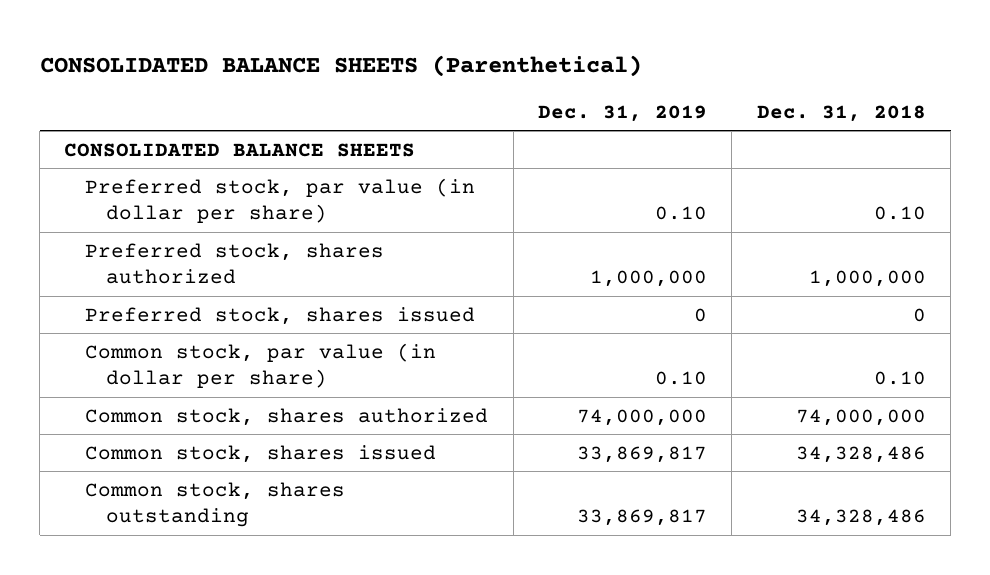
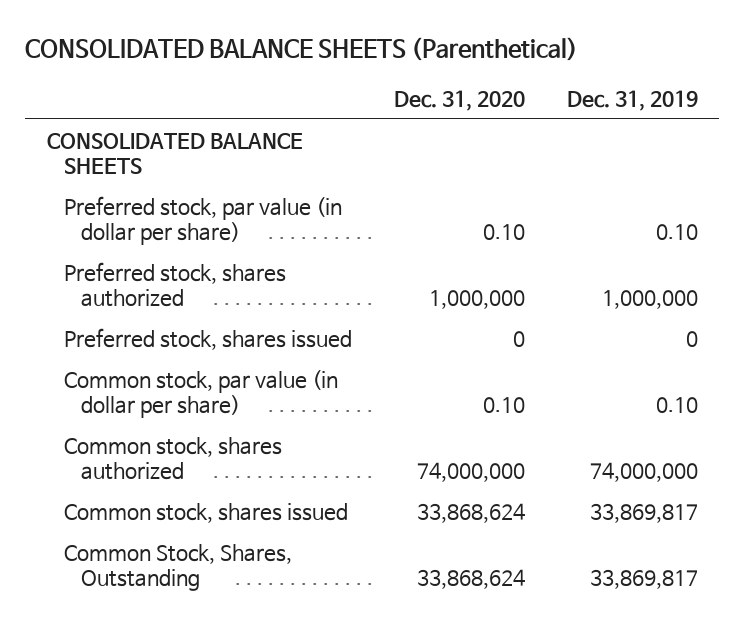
- | Dec. 31, 2019 | Dec. 31, 2018
+ | Dec. 31, 2020 | Dec. 31, 2019
- Common stock, shares outstanding | 33,869,817 | 34,328,486
+ Common Stock, Shares, Outstanding | 33,868,624 | 33,869,817

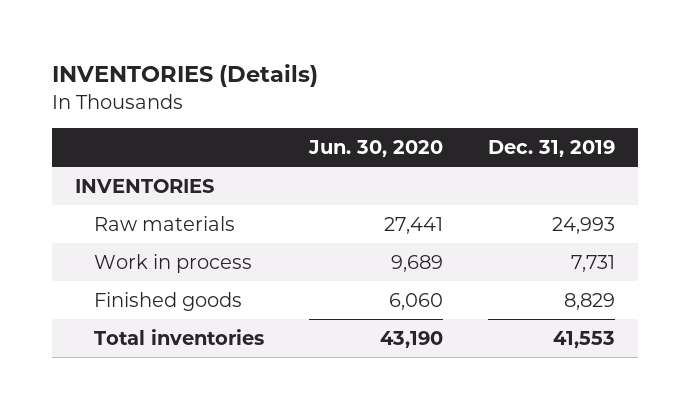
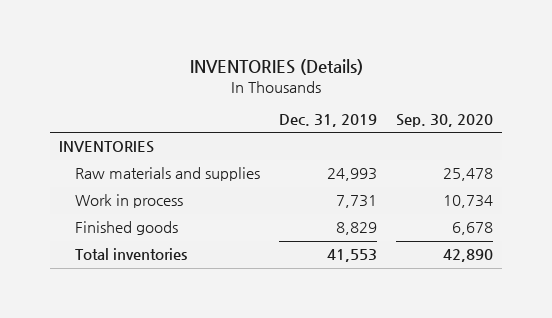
- | Jun. 30, 2020 | Dec. 31, 2019
+ | Dec. 31, 2019 | Sep. 30, 2020
- Raw materials | 27,441 | 24,993
+ Raw materials and supplies | 24,993 | 25,478

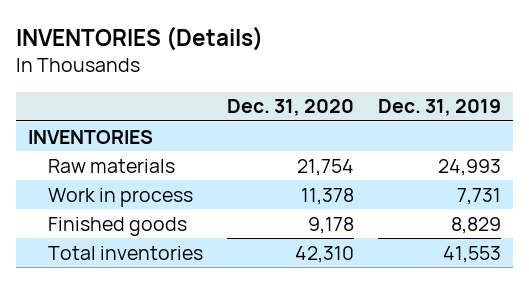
- | Dec. 31, 2019 | Sep. 30, 2020
+ | Dec. 31, 2020 | Dec. 31, 2019
- Raw materials and supplies | 24,993 | 25,478
+ Raw materials | 21,754 | 24,993

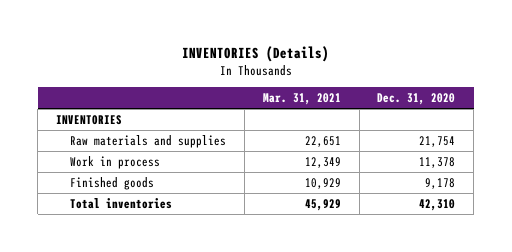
- | Dec. 31, 2020 | Dec. 31, 2019
+ | Mar. 31, 2021 | Dec. 31, 2020
- Raw materials | 21,754 | 24,993
+ Raw materials and supplies | 22,651 | 21,754

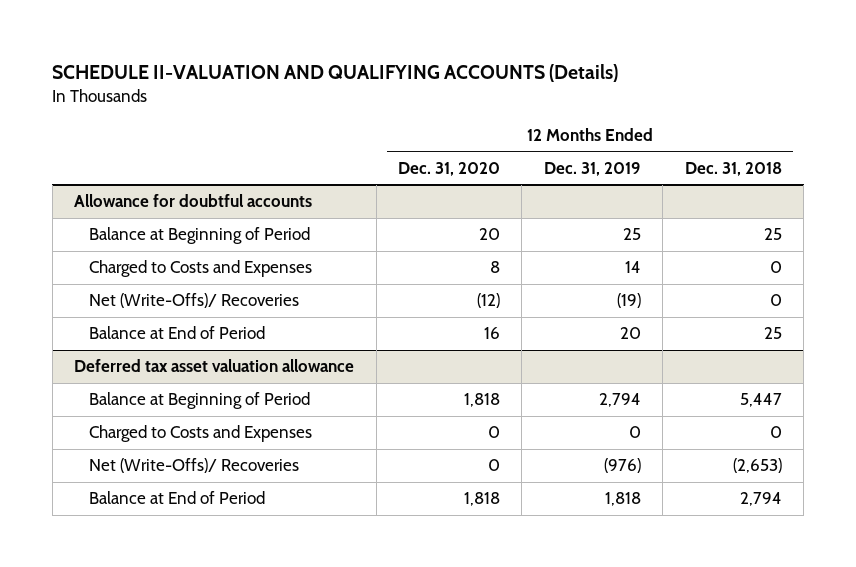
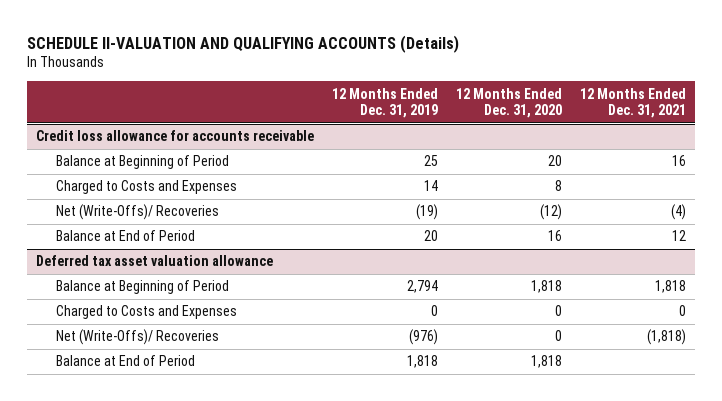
- | 12 Months Ended Dec. 31, 2020 | 12 Months Ended Dec. 31, 2019 | 12 Months Ended Dec. 31, 2018
+ | 12 Months Ended Dec. 31, 2019 | 12 Months Ended Dec. 31, 2020 | 12 Months Ended Dec. 31, 2021
- Allowance for doubtful accounts
+ Credit loss allowance for accounts receivable

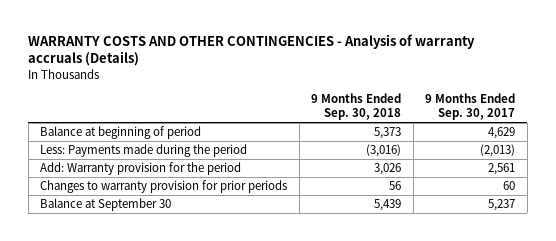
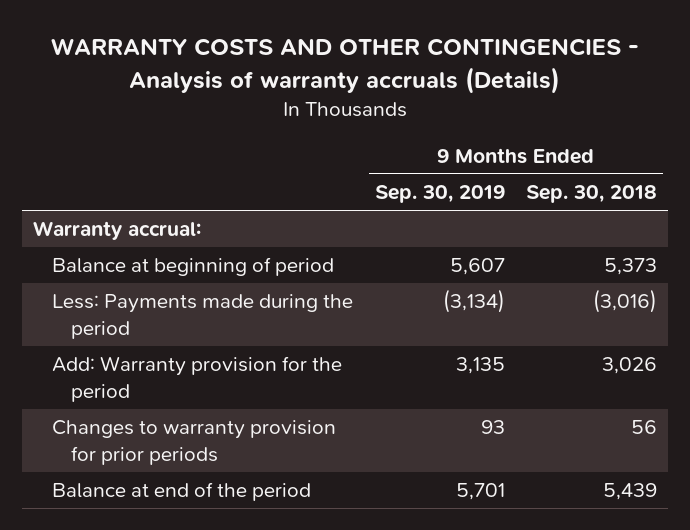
- | 9 Months Ended Sep. 30, 2018 | 9 Months Ended Sep. 30, 2017
+ | 9 Months Ended Sep. 30, 2019 | 9 Months Ended Sep. 30, 2018
+ Warranty accrual:
- Balance at September 30 | 5,439 | 5,237
+ Balance at end of the period | 5,701 | 5,439

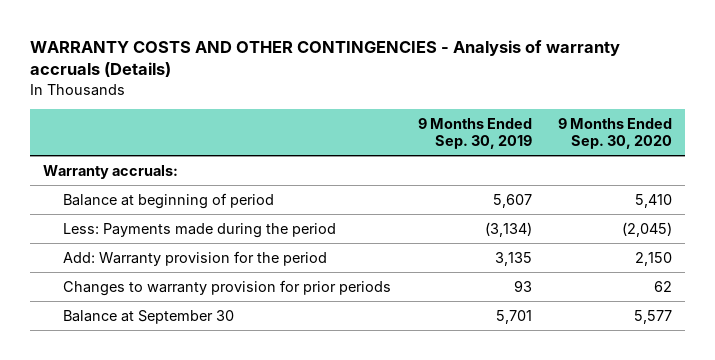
- | 9 Months Ended Sep. 30, 2019 | 9 Months Ended Sep. 30, 2018
+ | 9 Months Ended Sep. 30, 2019 | 9 Months Ended Sep. 30, 2020
- Warranty accrual:
+ Warranty accruals:
- Balance at end of the period | 5,701 | 5,439
+ Balance at September 30 | 5,701 | 5,577

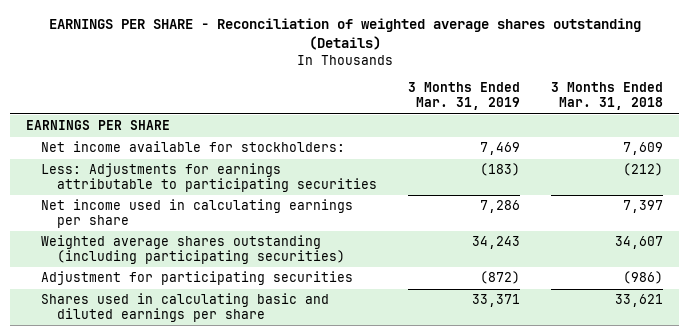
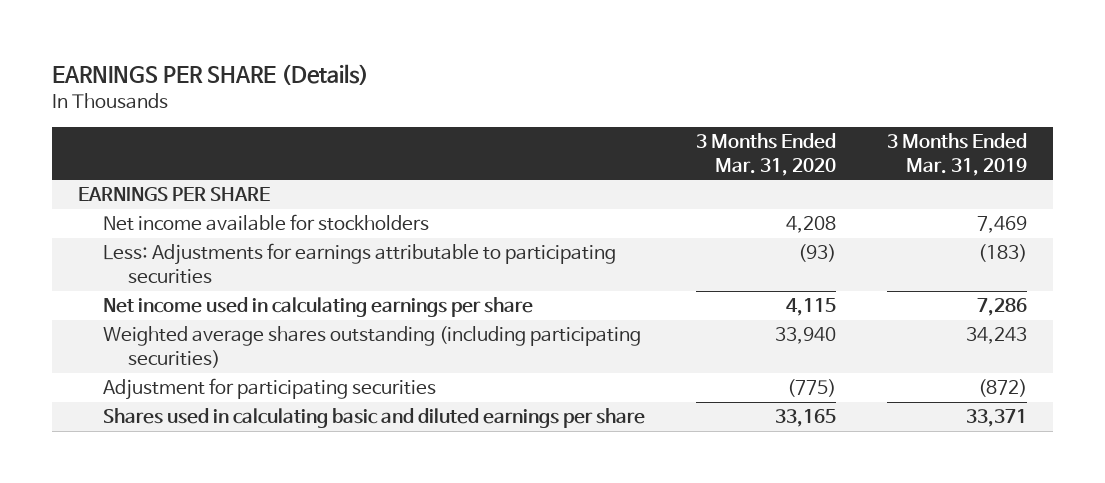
- EARNINGS PER SHARE - Reconciliation of weighted average shares outstanding (Details)
+ EARNINGS PER SHARE (Details)
- | 3 Months Ended Mar. 31, 2019 | 3 Months Ended Mar. 31, 2018
+ | 3 Months Ended Mar. 31, 2020 | 3 Months Ended Mar. 31, 2019
- Net income available for stockholders: | 7,469 | 7,609
+ Net income available for stockholders | 4,208 | 7,469

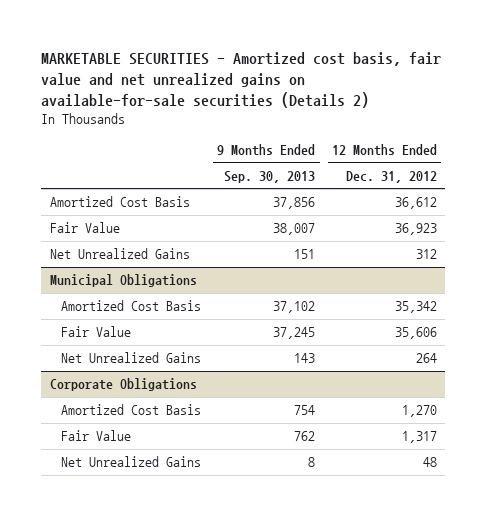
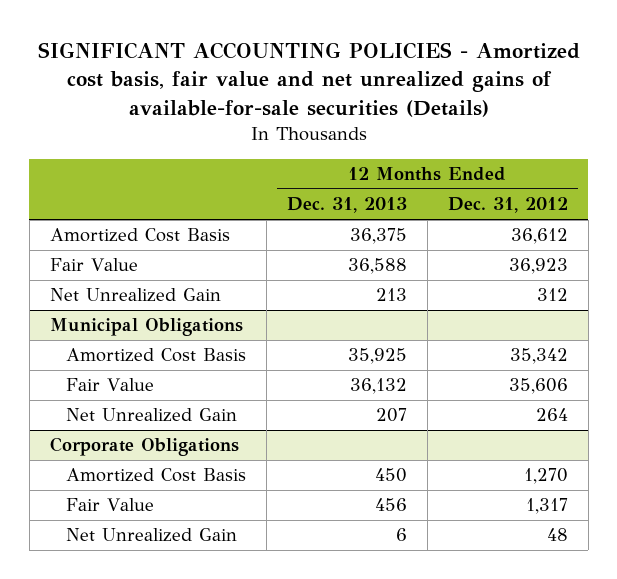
- MARKETABLE SECURITIES - Amortized cost basis, fair value and net unrealized gains on available-for-sale securities (Details 2)
+ SIGNIFICANT ACCOUNTING POLICIES - Amortized cost basis, fair value and net unrealized gains of available-for-sale securities (Details)
- | 9 Months Ended Sep. 30, 2013 | 12 Months Ended Dec. 31, 2012
+ | 12 Months Ended Dec. 31, 2013 | 12 Months Ended Dec. 31, 2012
- Net Unrealized Gains | 151 | 312
+ Net Unrealized Gain | 213 | 312
@ Municipal Obligations
- Net Unrealized Gains | 143 | 264
+ Net Unrealized Gain | 207 | 264
@ Corporate Obligations
- Net Unrealized Gains | 8 | 48
+ Net Unrealized Gain | 6 | 48

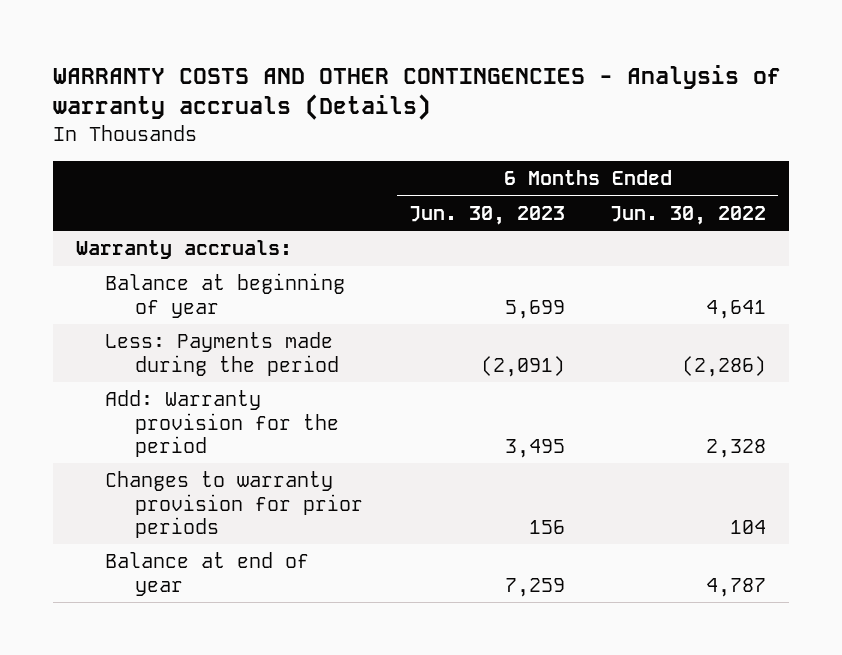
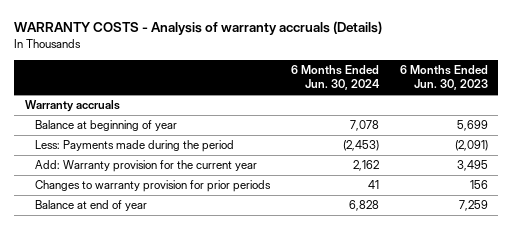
- WARRANTY COSTS AND OTHER CONTINGENCIES - Analysis of warranty accruals (Details)
+ WARRANTY COSTS - Analysis of warranty accruals (Details)
- | 6 Months Ended Jun. 30, 2023 | 6 Months Ended Jun. 30, 2022
+ | 6 Months Ended Jun. 30, 2024 | 6 Months Ended Jun. 30, 2023
- Warranty accruals:
+ Warranty accruals
- Add: Warranty provision for the period | 3,495 | 2,328
+ Add: Warranty provision for the current year | 2,162 | 3,495

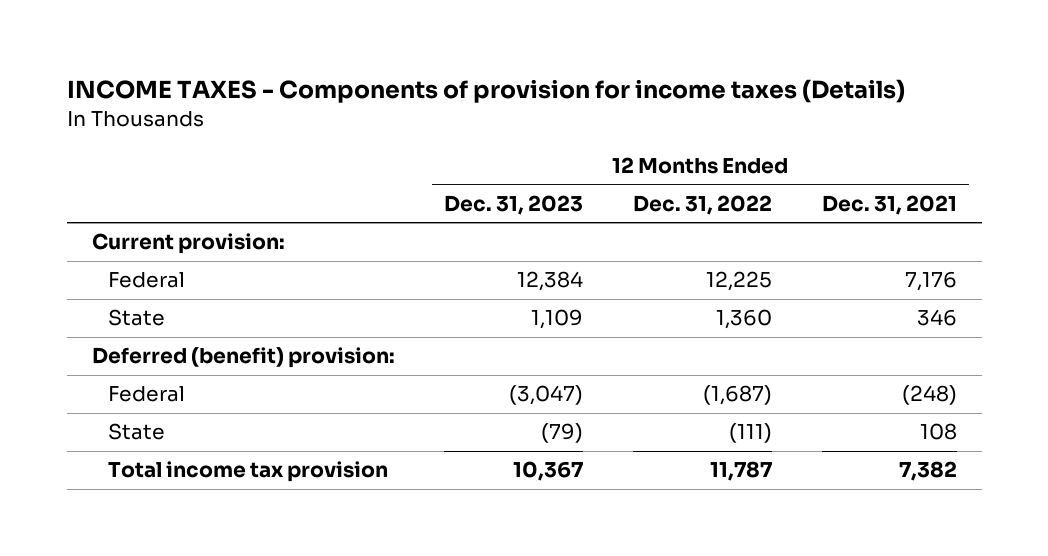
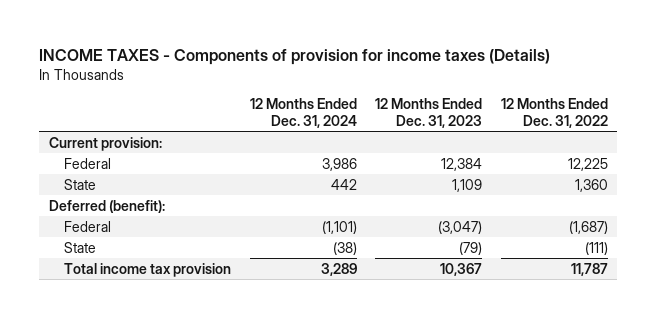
- | 12 Months Ended Dec. 31, 2023 | 12 Months Ended Dec. 31, 2022 | 12 Months Ended Dec. 31, 2021
+ | 12 Months Ended Dec. 31, 2024 | 12 Months Ended Dec. 31, 2023 | 12 Months Ended Dec. 31, 2022
- Deferred (benefit) provision:
+ Deferred (benefit):

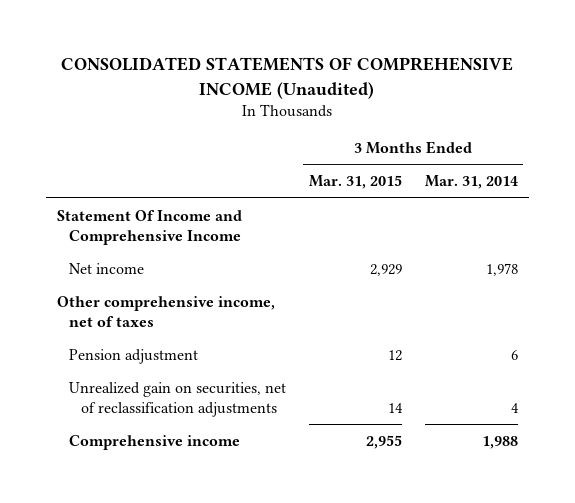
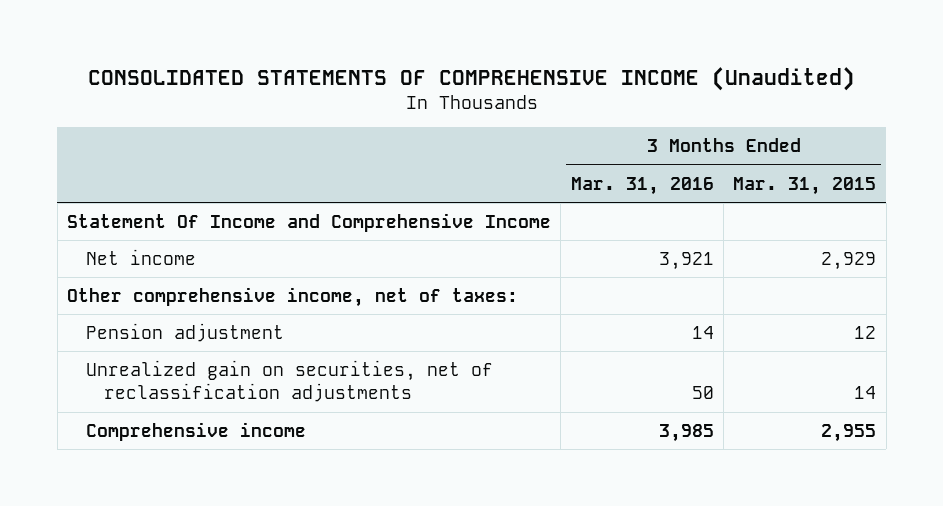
- | 3 Months Ended Mar. 31, 2015 | 3 Months Ended Mar. 31, 2014
+ | 3 Months Ended Mar. 31, 2016 | 3 Months Ended Mar. 31, 2015
- Other comprehensive income, net of taxes
+ Other comprehensive income, net of taxes:

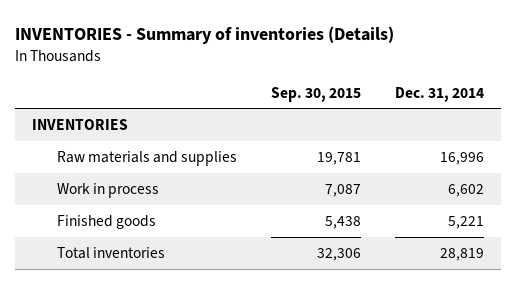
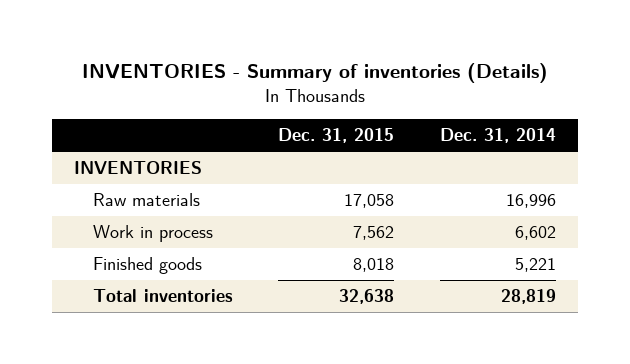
- | Sep. 30, 2015 | Dec. 31, 2014
+ | Dec. 31, 2015 | Dec. 31, 2014
- Raw materials and supplies | 19,781 | 16,996
+ Raw materials | 17,058 | 16,996

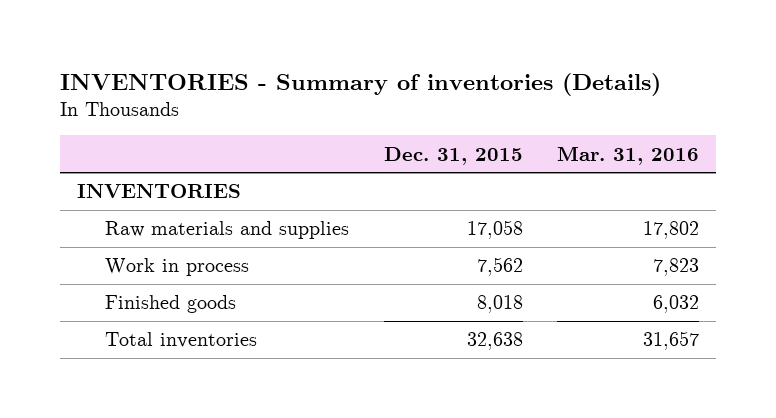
- | Dec. 31, 2015 | Dec. 31, 2014
+ | Dec. 31, 2015 | Mar. 31, 2016
- Raw materials | 17,058 | 16,996
+ Raw materials and supplies | 17,058 | 17,802

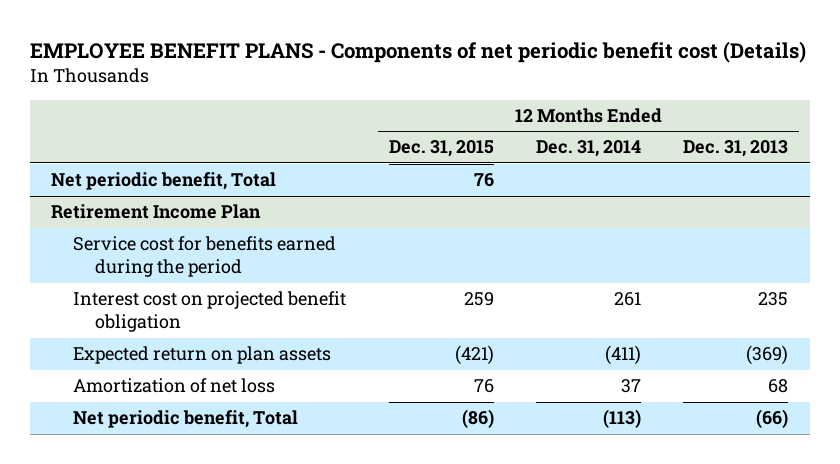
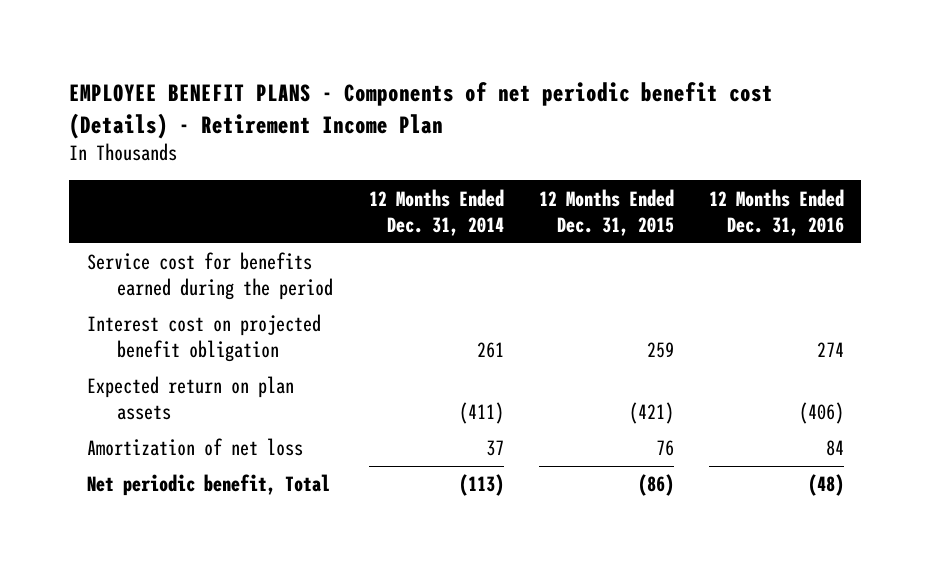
- EMPLOYEE BENEFIT PLANS - Components of net periodic benefit cost (Details)
+ EMPLOYEE BENEFIT PLANS - Components of net periodic benefit cost (Details) - Retirement Income Plan
- | 12 Months Ended Dec. 31, 2015 | 12 Months Ended Dec. 31, 2014 | 12 Months Ended Dec. 31, 2013
+ | 12 Months Ended Dec. 31, 2014 | 12 Months Ended Dec. 31, 2015 | 12 Months Ended Dec. 31, 2016
- Net periodic benefit, Total | 76 | |
- Retirement Income Plan

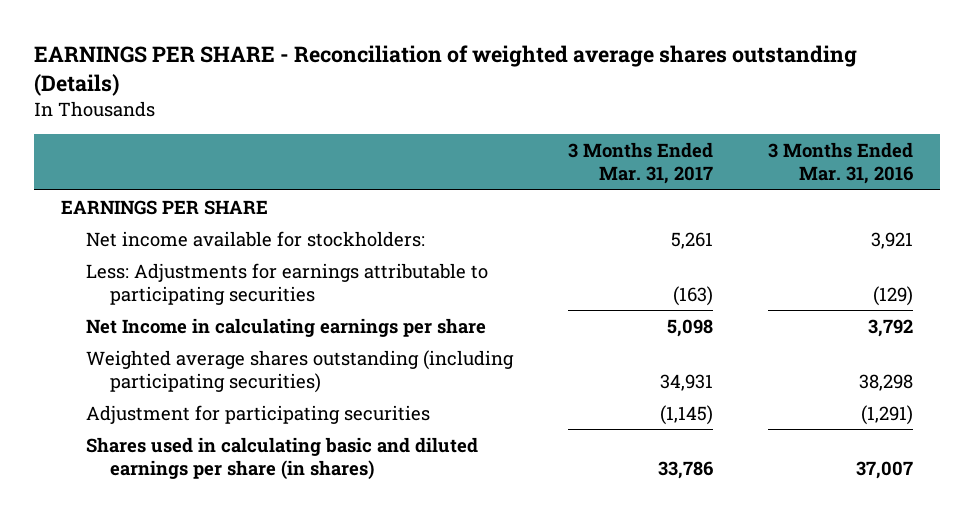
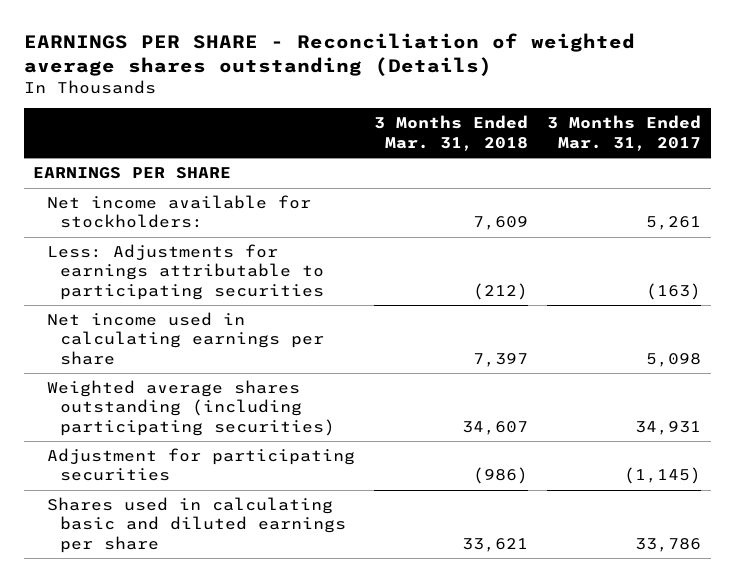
- | 3 Months Ended Mar. 31, 2017 | 3 Months Ended Mar. 31, 2016
+ | 3 Months Ended Mar. 31, 2018 | 3 Months Ended Mar. 31, 2017
- Net Income in calculating earnings per share | 5,098 | 3,792
+ Net income used in calculating earnings per share | 7,397 | 5,098
- Shares used in calculating basic and diluted earnings per share (in shares) | 33,786 | 37,007
+ Shares used in calculating basic and diluted earnings per share | 33,621 | 33,786

